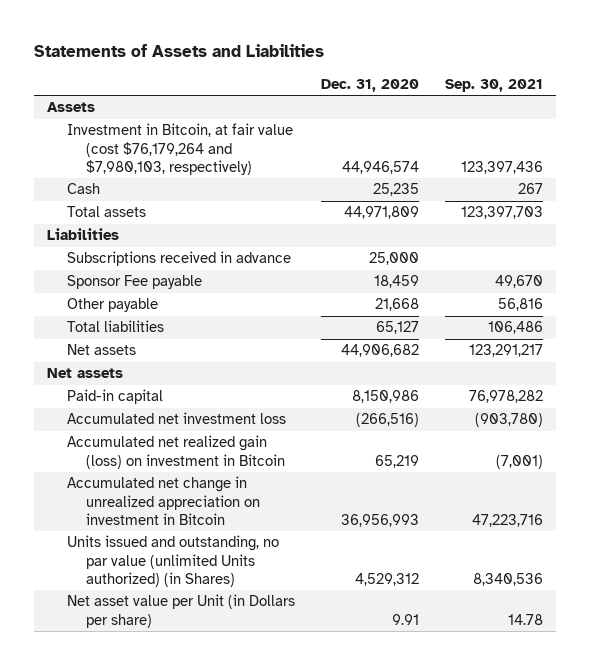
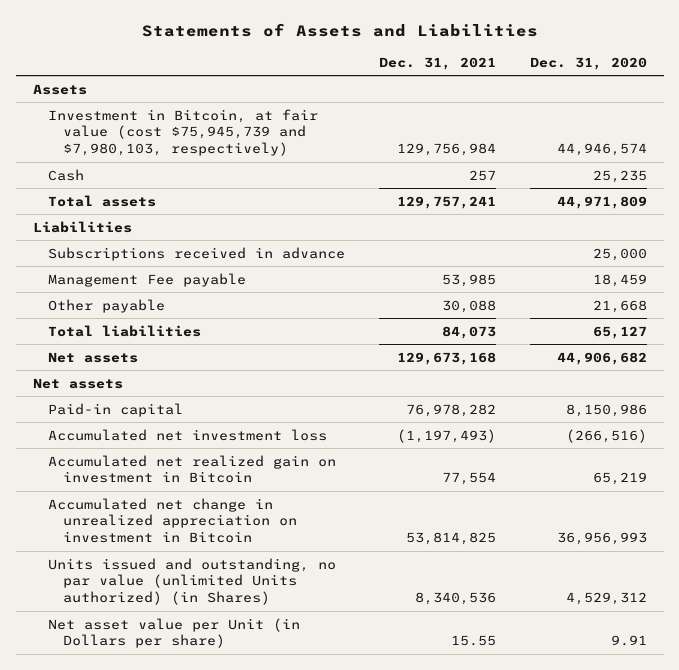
- | Dec. 31, 2020 | Sep. 30, 2021
+ | Dec. 31, 2021 | Dec. 31, 2020
- Investment in Bitcoin, at fair value (cost $76,179,264 and $7,980,103, respectively) | 44,946,574 | 123,397,436
+ Investment in Bitcoin, at fair value (cost $75,945,739 and $7,980,103, respectively) | 129,756,984 | 44,946,574
- Sponsor Fee payable | 18,459 | 49,670
+ Management Fee payable | 53,985 | 18,459
- Accumulated net realized gain (loss) on investment in Bitcoin | 65,219 | (7,001)
+ Accumulated net realized gain on investment in Bitcoin | 77,554 | 65,219

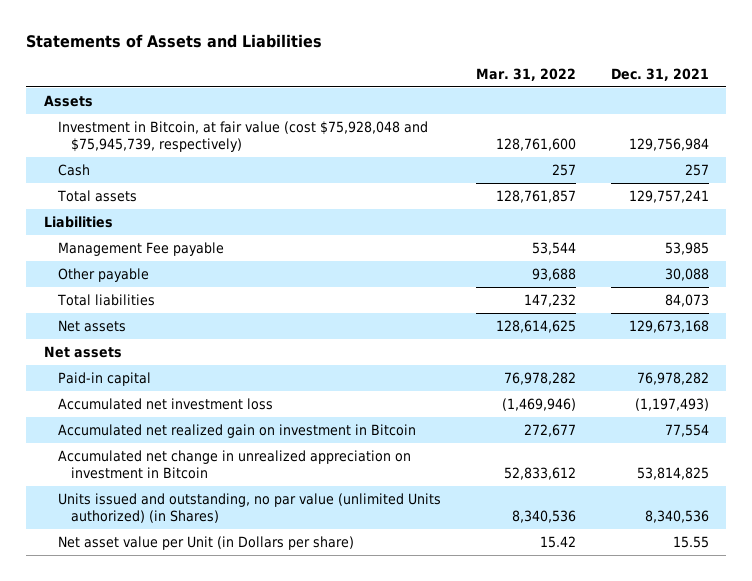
- | Dec. 31, 2021 | Dec. 31, 2020
+ | Mar. 31, 2022 | Dec. 31, 2021
- Investment in Bitcoin, at fair value (cost $75,945,739 and $7,980,103, respectively) | 129,756,984 | 44,946,574
+ Investment in Bitcoin, at fair value (cost $75,928,048 and $75,945,739, respectively) | 128,761,600 | 129,756,984
- Subscriptions received in advance | | 25,000

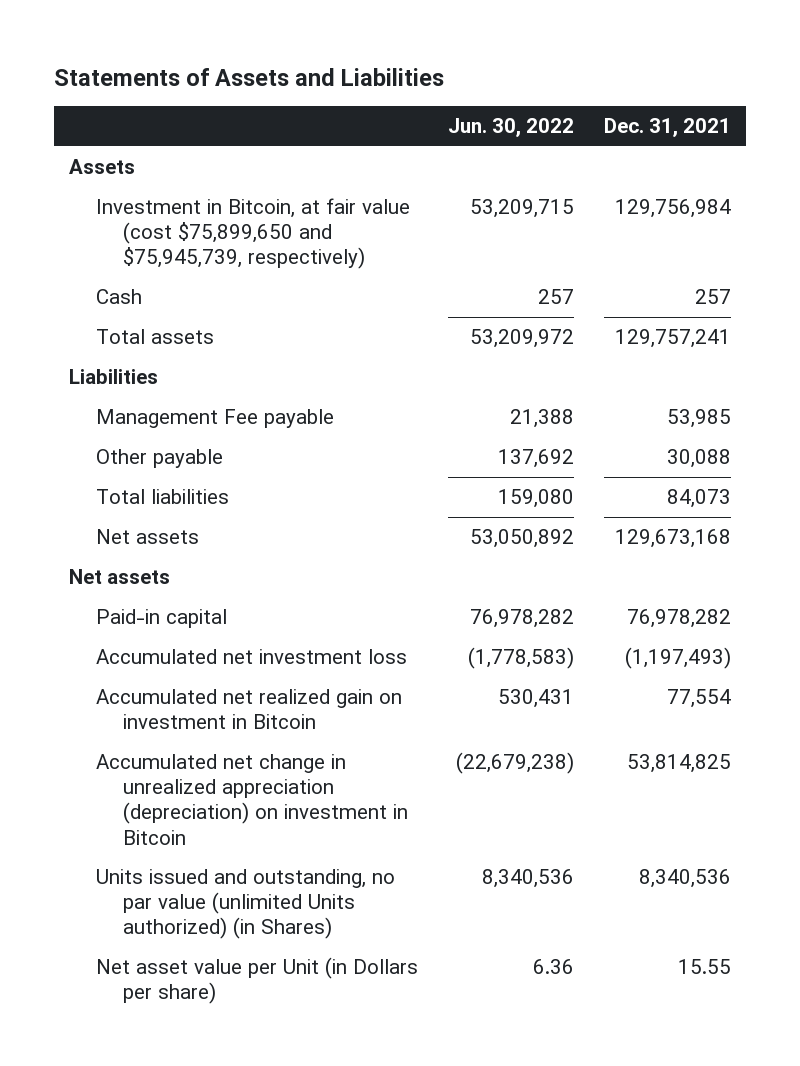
- | Mar. 31, 2022 | Dec. 31, 2021
+ | Jun. 30, 2022 | Dec. 31, 2021
- Investment in Bitcoin, at fair value (cost $75,928,048 and $75,945,739, respectively) | 128,761,600 | 129,756,984
+ Investment in Bitcoin, at fair value (cost $75,899,650 and $75,945,739, respectively) | 53,209,715 | 129,756,984
- Accumulated net change in unrealized appreciation on investment in Bitcoin | 52,833,612 | 53,814,825
+ Accumulated net change in unrealized appreciation (depreciation) on investment in Bitcoin | (22,679,238) | 53,814,825

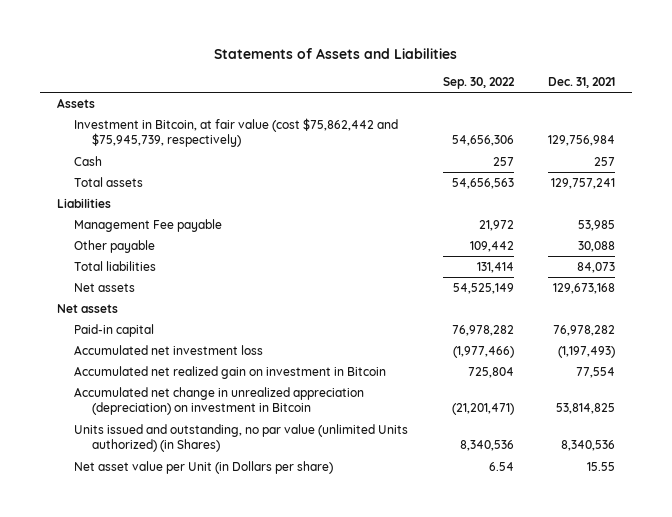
- | Jun. 30, 2022 | Dec. 31, 2021
+ | Sep. 30, 2022 | Dec. 31, 2021
- Investment in Bitcoin, at fair value (cost $75,899,650 and $75,945,739, respectively) | 53,209,715 | 129,756,984
+ Investment in Bitcoin, at fair value (cost $75,862,442 and $75,945,739, respectively) | 54,656,306 | 129,756,984

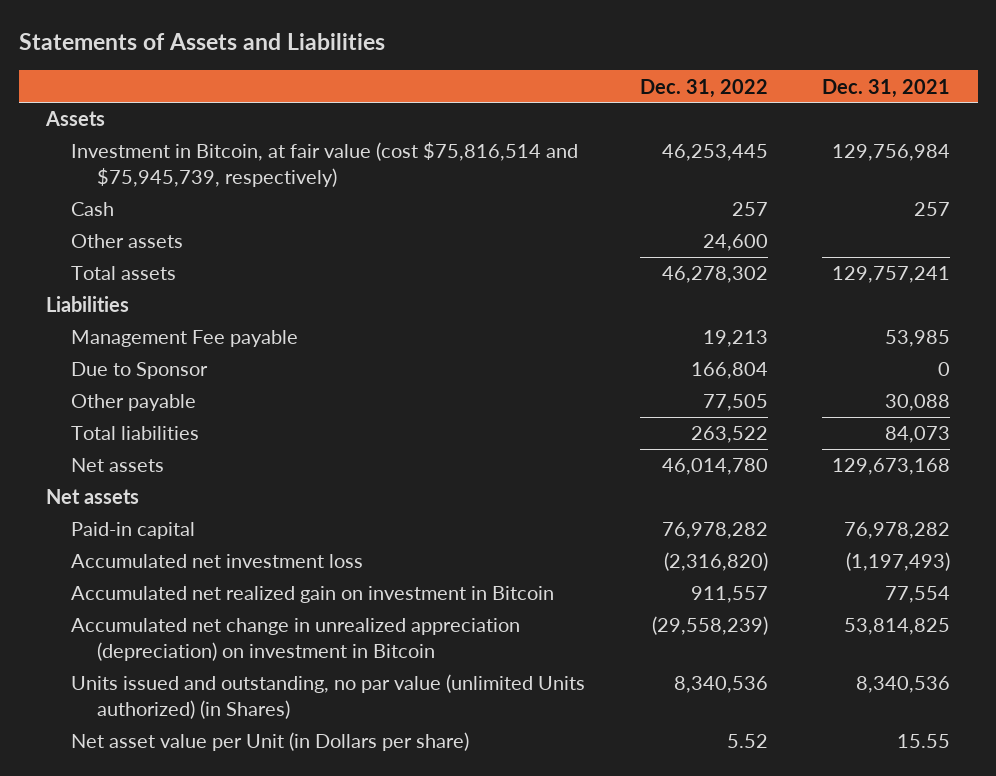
- | Sep. 30, 2022 | Dec. 31, 2021
+ | Dec. 31, 2022 | Dec. 31, 2021
- Investment in Bitcoin, at fair value (cost $75,862,442 and $75,945,739, respectively) | 54,656,306 | 129,756,984
+ Investment in Bitcoin, at fair value (cost $75,816,514 and $75,945,739, respectively) | 46,253,445 | 129,756,984
+ Other assets | 24,600 |
+ Due to Sponsor | 166,804 | 0

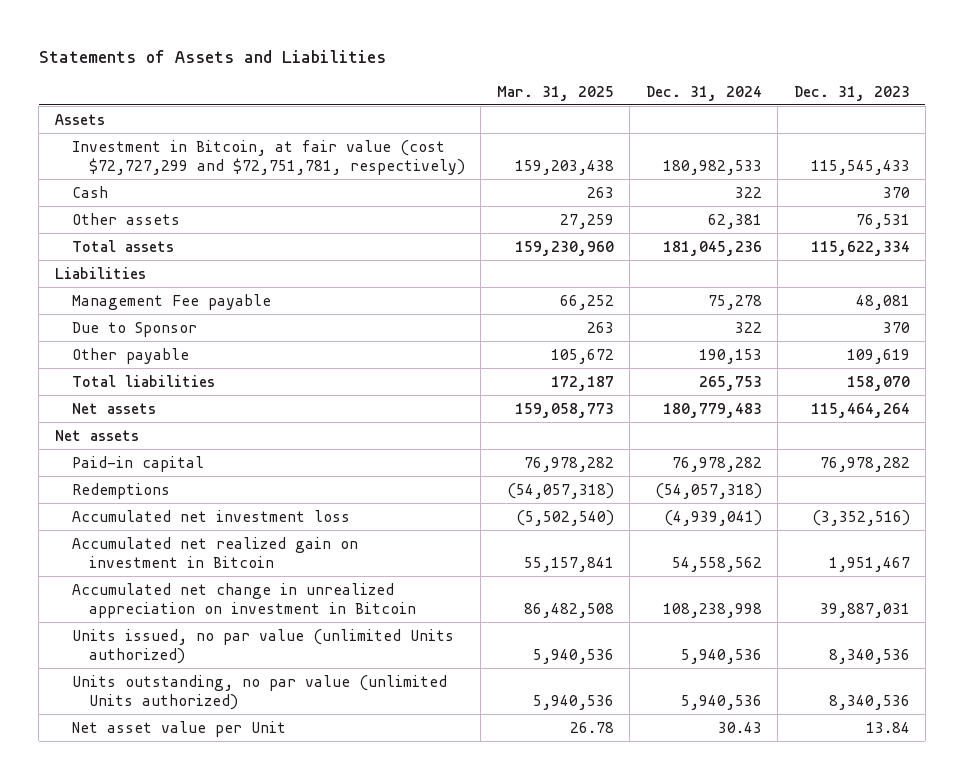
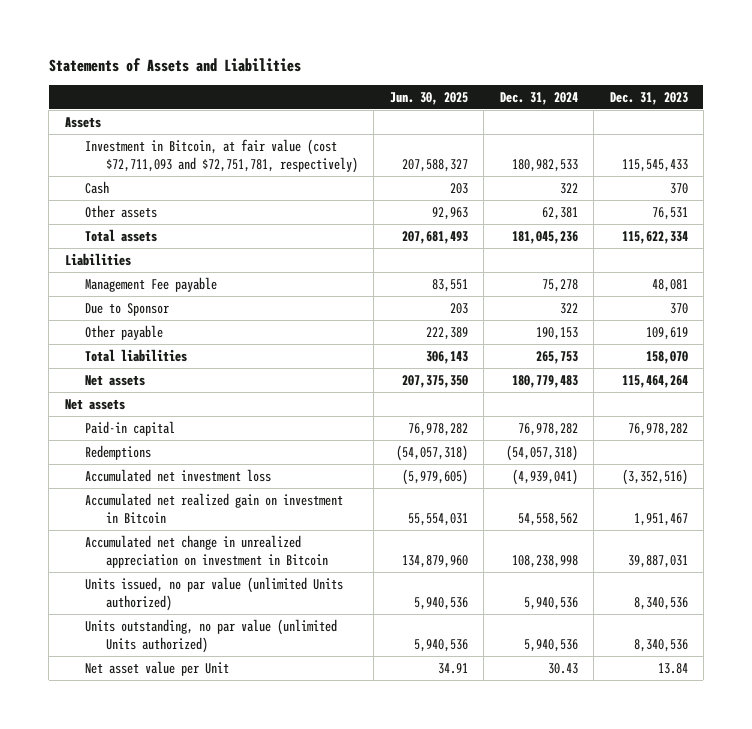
- | Mar. 31, 2025 | Dec. 31, 2024 | Dec. 31, 2023
+ | Jun. 30, 2025 | Dec. 31, 2024 | Dec. 31, 2023
- Investment in Bitcoin, at fair value (cost $72,727,299 and $72,751,781, respectively) | 159,203,438 | 180,982,533 | 115,545,433
+ Investment in Bitcoin, at fair value (cost $72,711,093 and $72,751,781, respectively) | 207,588,327 | 180,982,533 | 115,545,433

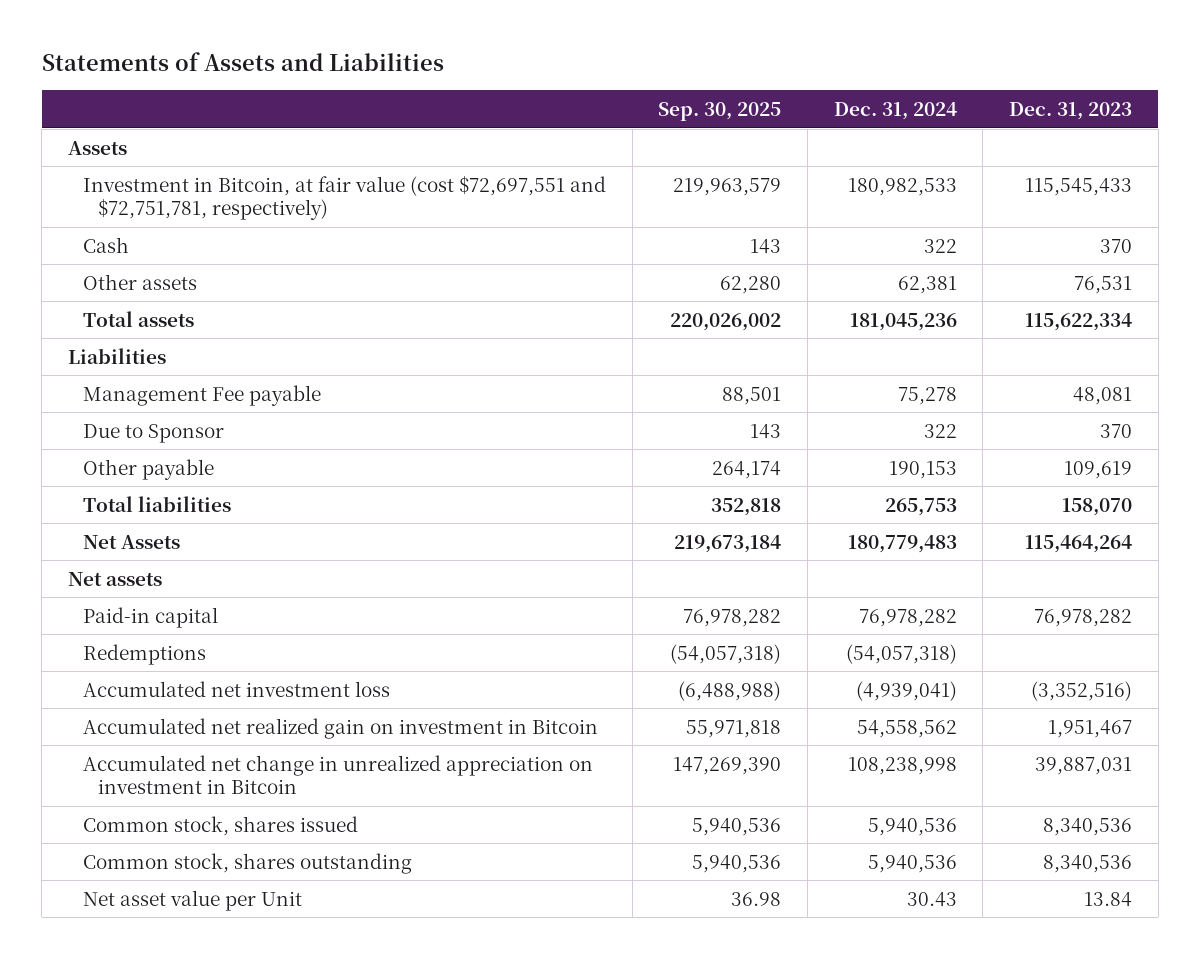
- | Jun. 30, 2025 | Dec. 31, 2024 | Dec. 31, 2023
+ | Sep. 30, 2025 | Dec. 31, 2024 | Dec. 31, 2023
- Investment in Bitcoin, at fair value (cost $72,711,093 and $72,751,781, respectively) | 207,588,327 | 180,982,533 | 115,545,433
+ Investment in Bitcoin, at fair value (cost $72,697,551 and $72,751,781, respectively) | 219,963,579 | 180,982,533 | 115,545,433
- Net assets | 207,375,350 | 180,779,483 | 115,464,264
+ Net Assets | 219,673,184 | 180,779,483 | 115,464,264
- Units issued, no par value (unlimited Units authorized) | 5,940,536 | 5,940,536 | 8,340,536
- Units outstanding, no par value (unlimited Units authorized) | 5,940,536 | 5,940,536 | 8,340,536
+ Common stock, shares issued | 5,940,536 | 5,940,536 | 8,340,536
+ Common stock, shares outstanding | 5,940,536 | 5,940,536 | 8,340,536

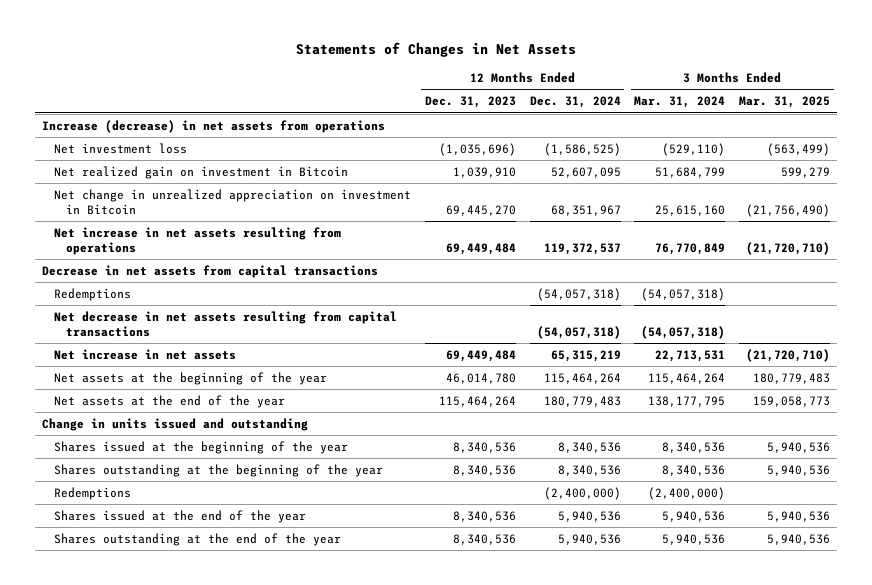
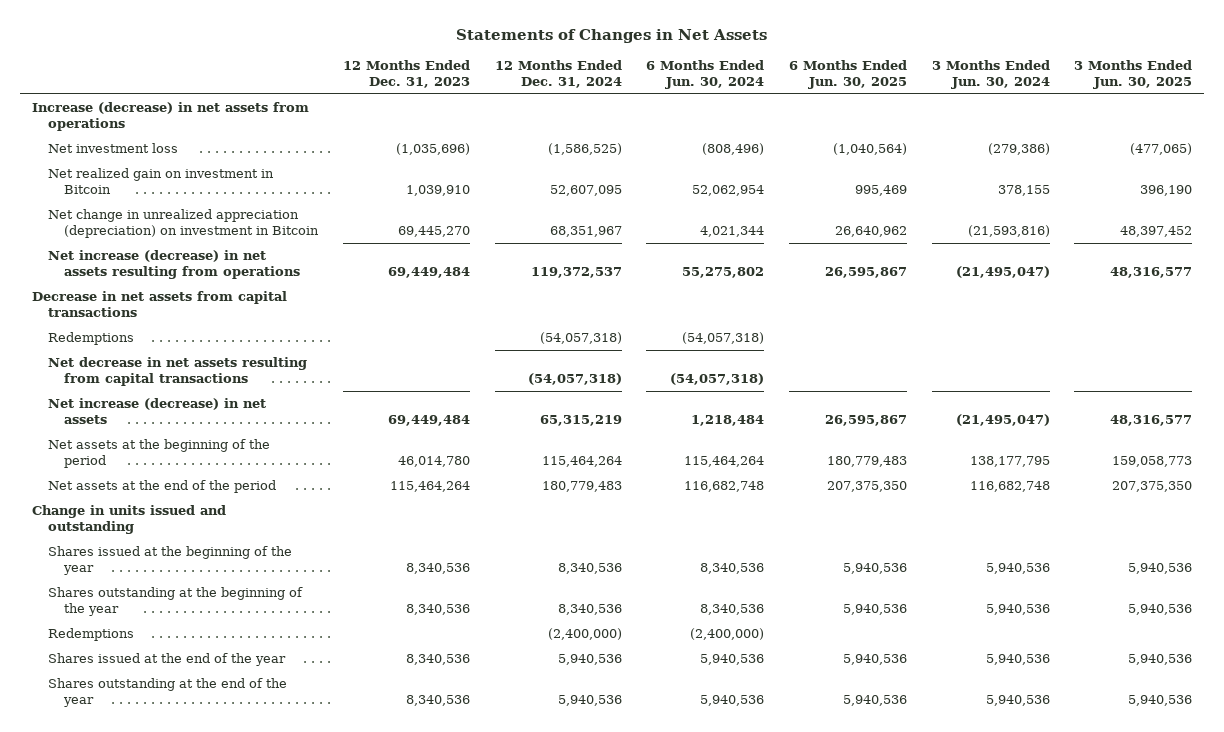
- | 12 Months Ended Dec. 31, 2023 | 12 Months Ended Dec. 31, 2024 | 3 Months Ended Mar. 31, 2024 | 3 Months Ended Mar. 31, 2025
+ | 12 Months Ended Dec. 31, 2023 | 12 Months Ended Dec. 31, 2024 | 6 Months Ended Jun. 30, 2024 | 6 Months Ended Jun. 30, 2025 | 3 Months Ended Jun. 30, 2024 | 3 Months Ended Jun. 30, 2025
- Net change in unrealized appreciation on investment in Bitcoin | 69,445,270 | 68,351,967 | 25,615,160 | (21,756,490)
- Net increase in net assets resulting from operations | 69,449,484 | 119,372,537 | 76,770,849 | (21,720,710)
+ Net change in unrealized appreciation (depreciation) on investment in Bitcoin | 69,445,270 | 68,351,967 | 4,021,344 | 26,640,962 | (21,593,816) | 48,397,452
+ Net increase (decrease) in net assets resulting from operations | 69,449,484 | 119,372,537 | 55,275,802 | 26,595,867 | (21,495,047) | 48,316,577
- Net increase in net assets | 69,449,484 | 65,315,219 | 22,713,531 | (21,720,710)
- Net assets at the beginning of the year | 46,014,780 | 115,464,264 | 115,464,264 | 180,779,483
- Net assets at the end of the year | 115,464,264 | 180,779,483 | 138,177,795 | 159,058,773
+ Net increase (decrease) in net assets | 69,449,484 | 65,315,219 | 1,218,484 | 26,595,867 | (21,495,047) | 48,316,577
+ Net assets at the beginning of the period | 46,014,780 | 115,464,264 | 115,464,264 | 180,779,483 | 138,177,795 | 159,058,773
+ Net assets at the end of the period | 115,464,264 | 180,779,483 | 116,682,748 | 207,375,350 | 116,682,748 | 207,375,350

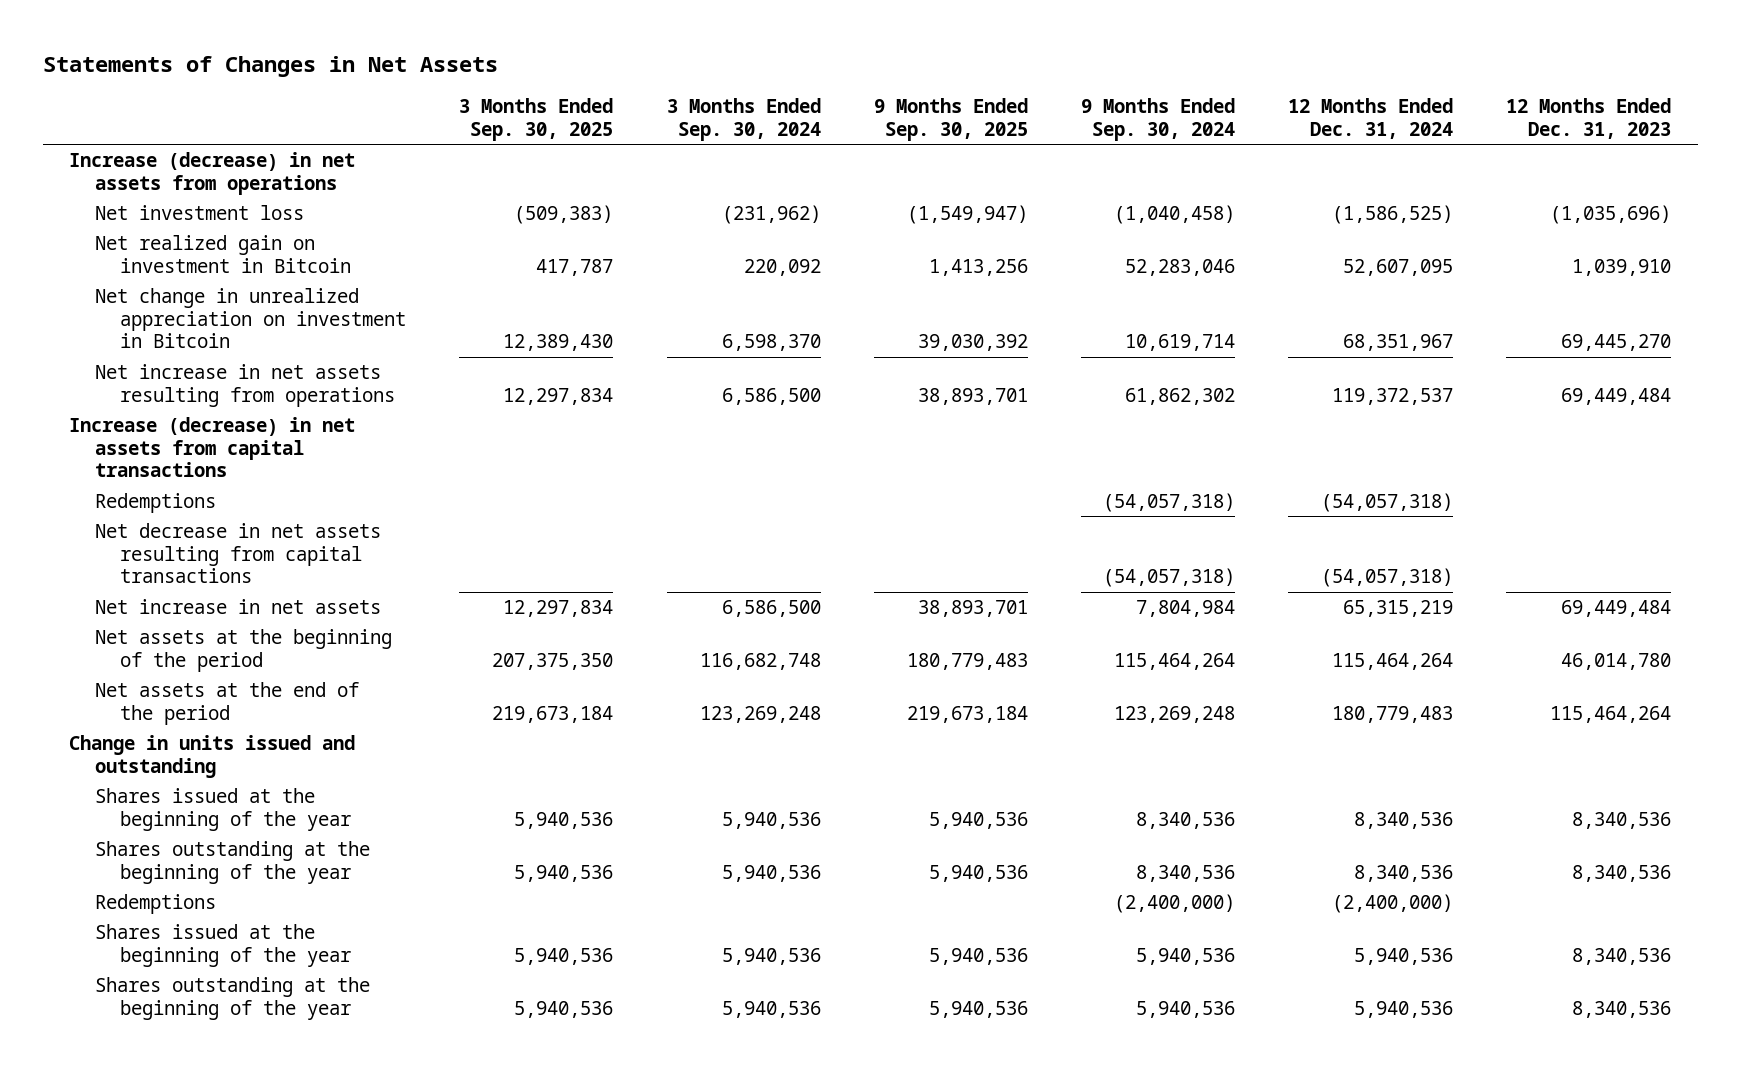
- | 12 Months Ended Dec. 31, 2023 | 12 Months Ended Dec. 31, 2024 | 6 Months Ended Jun. 30, 2024 | 6 Months Ended Jun. 30, 2025 | 3 Months Ended Jun. 30, 2024 | 3 Months Ended Jun. 30, 2025
+ | 3 Months Ended Sep. 30, 2025 | 3 Months Ended Sep. 30, 2024 | 9 Months Ended Sep. 30, 2025 | 9 Months Ended Sep. 30, 2024 | 12 Months Ended Dec. 31, 2024 | 12 Months Ended Dec. 31, 2023
- Net change in unrealized appreciation (depreciation) on investment in Bitcoin | 69,445,270 | 68,351,967 | 4,021,344 | 26,640,962 | (21,593,816) | 48,397,452
- Net increase (decrease) in net assets resulting from operations | 69,449,484 | 119,372,537 | 55,275,802 | 26,595,867 | (21,495,047) | 48,316,577
- Decrease in net assets from capital transactions
+ Net change in unrealized appreciation on investment in Bitcoin | 12,389,430 | 6,598,370 | 39,030,392 | 10,619,714 | 68,351,967 | 69,445,270
+ Net increase in net assets resulting from operations | 12,297,834 | 6,586,500 | 38,893,701 | 61,862,302 | 119,372,537 | 69,449,484
+ Increase (decrease) in net assets from capital transactions
- Net increase (decrease) in net assets | 69,449,484 | 65,315,219 | 1,218,484 | 26,595,867 | (21,495,047) | 48,316,577
+ Net increase in net assets | 12,297,834 | 6,586,500 | 38,893,701 | 7,804,984 | 65,315,219 | 69,449,484
- Shares issued at the end of the year | 8,340,536 | 5,940,536 | 5,940,536 | 5,940,536 | 5,940,536 | 5,940,536
- Shares outstanding at the end of the year | 8,340,536 | 5,940,536 | 5,940,536 | 5,940,536 | 5,940,536 | 5,940,536
+ Shares issued at the beginning of the year | 5,940,536 | 5,940,536 | 5,940,536 | 5,940,536 | 5,940,536 | 8,340,536
+ Shares outstanding at the beginning of the year | 5,940,536 | 5,940,536 | 5,940,536 | 5,940,536 | 5,940,536 | 8,340,536

